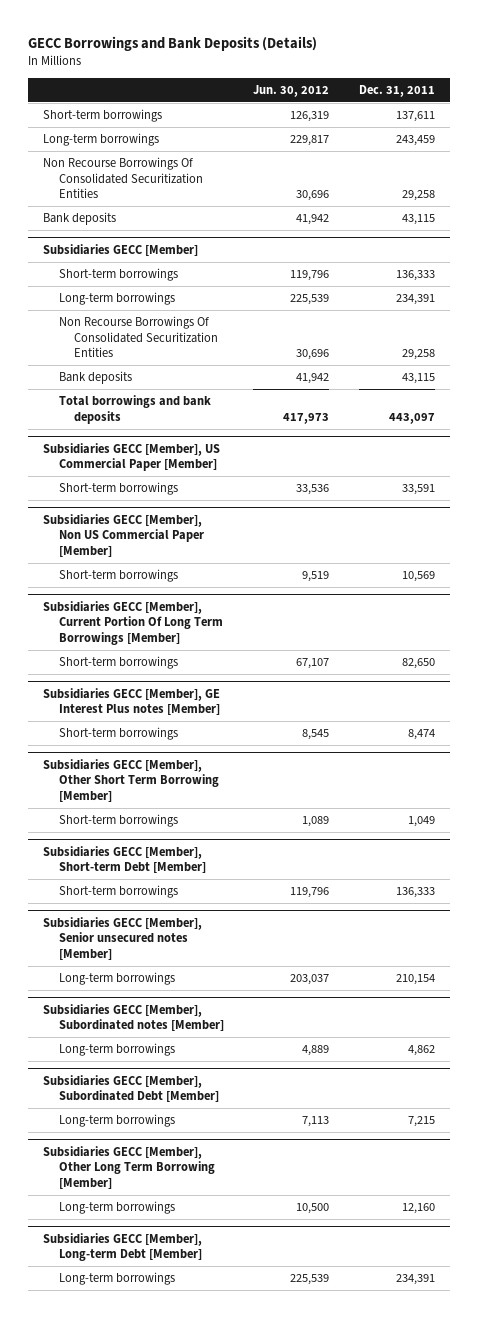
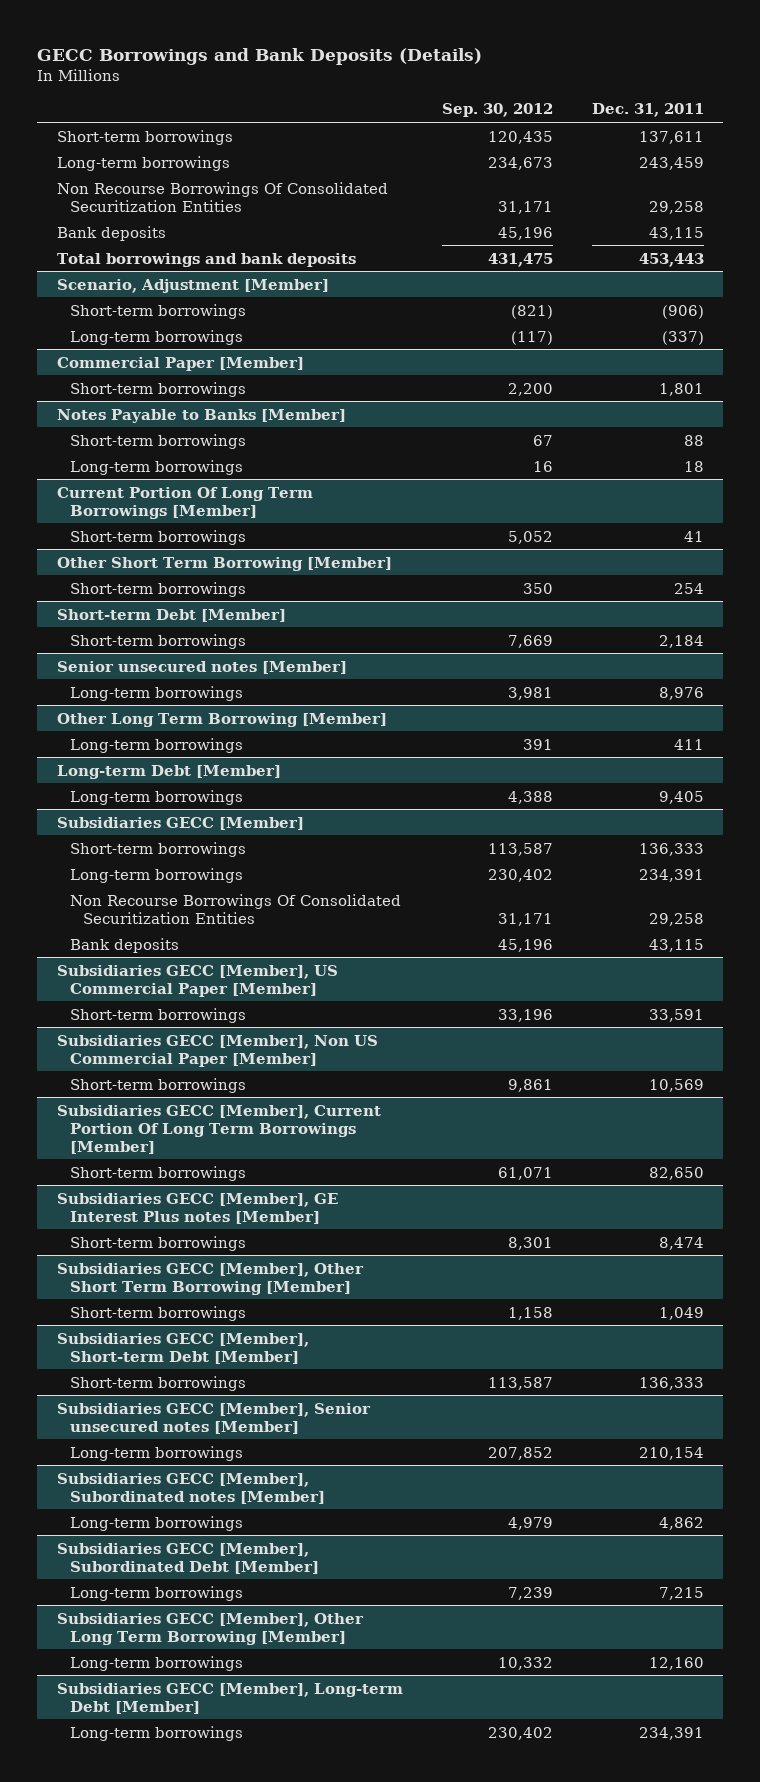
- | Jun. 30, 2012 | Dec. 31, 2011
+ | Sep. 30, 2012 | Dec. 31, 2011
+ Total borrowings and bank deposits | 431,475 | 453,443
+ Scenario, Adjustment [Member]
+ Short-term borrowings | (821) | (906)
+ Long-term borrowings | (117) | (337)
+ Commercial Paper [Member]
+ Short-term borrowings | 2,200 | 1,801
+ Notes Payable to Banks [Member]
+ Short-term borrowings | 67 | 88
+ Long-term borrowings | 16 | 18
+ Current Portion Of Long Term Borrowings [Member]
+ Short-term borrowings | 5,052 | 41
+ Other Short Term Borrowing [Member]
+ Short-term borrowings | 350 | 254
+ Short-term Debt [Member]
+ Short-term borrowings | 7,669 | 2,184
+ Senior unsecured notes [Member]
+ Long-term borrowings | 3,981 | 8,976
+ Other Long Term Borrowing [Member]
+ Long-term borrowings | 391 | 411
+ Long-term Debt [Member]
+ Long-term borrowings | 4,388 | 9,405
@ Subsidiaries GECC [Member]
- Total borrowings and bank deposits | 417,973 | 443,097

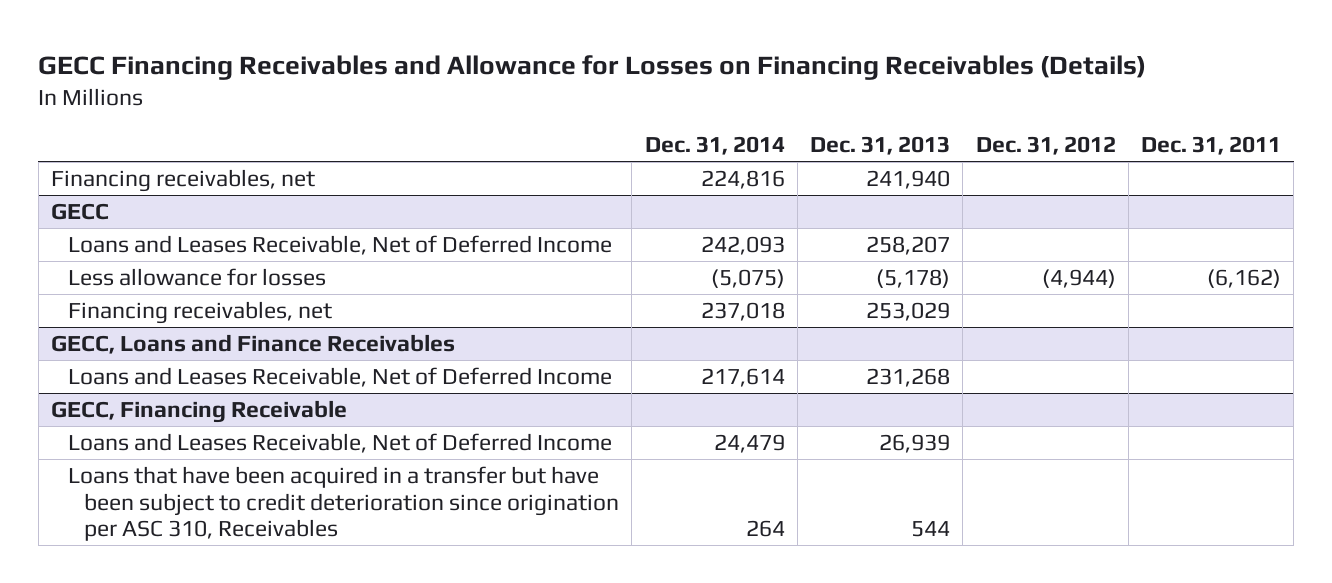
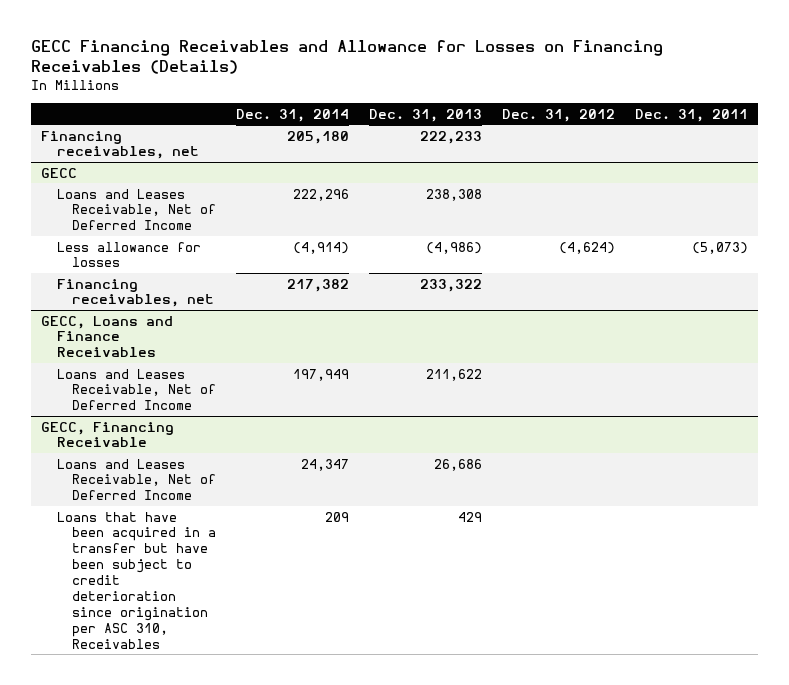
- Financing receivables, net | 224,816 | 241,940 | |
+ Financing receivables, net | 205,180 | 222,233 | |
@ GECC
- Loans and Leases Receivable, Net of Deferred Income | 242,093 | 258,207 | |
- Less allowance for losses | (5,075) | (5,178) | (4,944) | (6,162)
- Financing receivables, net | 237,018 | 253,029 | |
+ Loans and Leases Receivable, Net of Deferred Income | 222,296 | 238,308 | |
+ Less allowance for losses | (4,914) | (4,986) | (4,624) | (5,073)
+ Financing receivables, net | 217,382 | 233,322 | |
@ GECC, Loans and Finance Receivables
- Loans and Leases Receivable, Net of Deferred Income | 217,614 | 231,268 | |
+ Loans and Leases Receivable, Net of Deferred Income | 197,949 | 211,622 | |
@ GECC, Financing Receivable
- Loans and Leases Receivable, Net of Deferred Income | 24,479 | 26,939 | |
- Loans that have been acquired in a transfer but have been subject to credit deterioration since origination per ASC 310, Receivables | 264 | 544 | |
+ Loans and Leases Receivable, Net of Deferred Income | 24,347 | 26,686 | |
+ Loans that have been acquired in a transfer but have been subject to credit deterioration since origination per ASC 310, Receivables | 209 | 429 | |

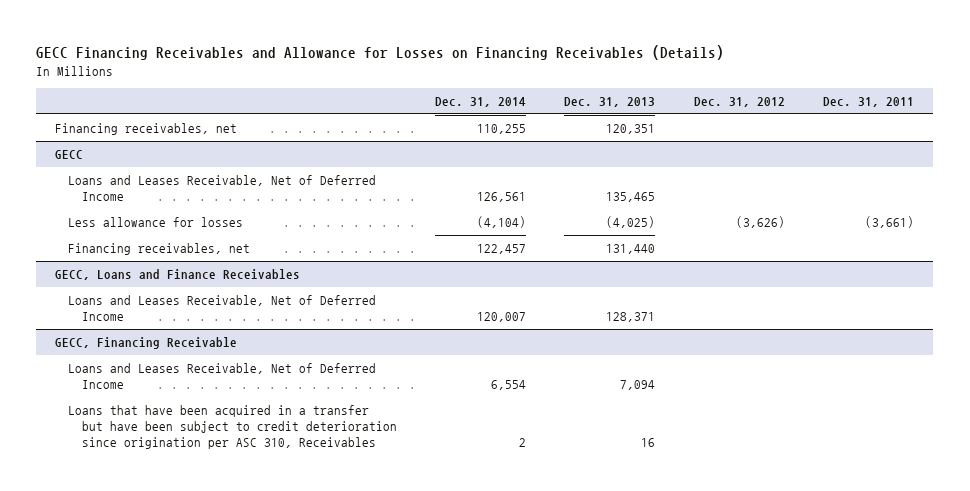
- Financing receivables, net | 205,180 | 222,233 | |
+ Financing receivables, net | 110,255 | 120,351 | |
@ GECC
- Loans and Leases Receivable, Net of Deferred Income | 222,296 | 238,308 | |
- Less allowance for losses | (4,914) | (4,986) | (4,624) | (5,073)
- Financing receivables, net | 217,382 | 233,322 | |
+ Loans and Leases Receivable, Net of Deferred Income | 126,561 | 135,465 | |
+ Less allowance for losses | (4,104) | (4,025) | (3,626) | (3,661)
+ Financing receivables, net | 122,457 | 131,440 | |
@ GECC, Loans and Finance Receivables
- Loans and Leases Receivable, Net of Deferred Income | 197,949 | 211,622 | |
+ Loans and Leases Receivable, Net of Deferred Income | 120,007 | 128,371 | |
@ GECC, Financing Receivable
- Loans and Leases Receivable, Net of Deferred Income | 24,347 | 26,686 | |
- Loans that have been acquired in a transfer but have been subject to credit deterioration since origination per ASC 310, Receivables | 209 | 429 | |
+ Loans and Leases Receivable, Net of Deferred Income | 6,554 | 7,094 | |
+ Loans that have been acquired in a transfer but have been subject to credit deterioration since origination per ASC 310, Receivables | 2 | 16 | |

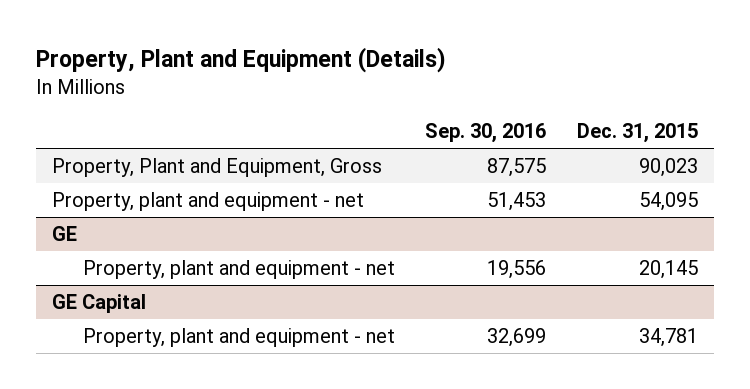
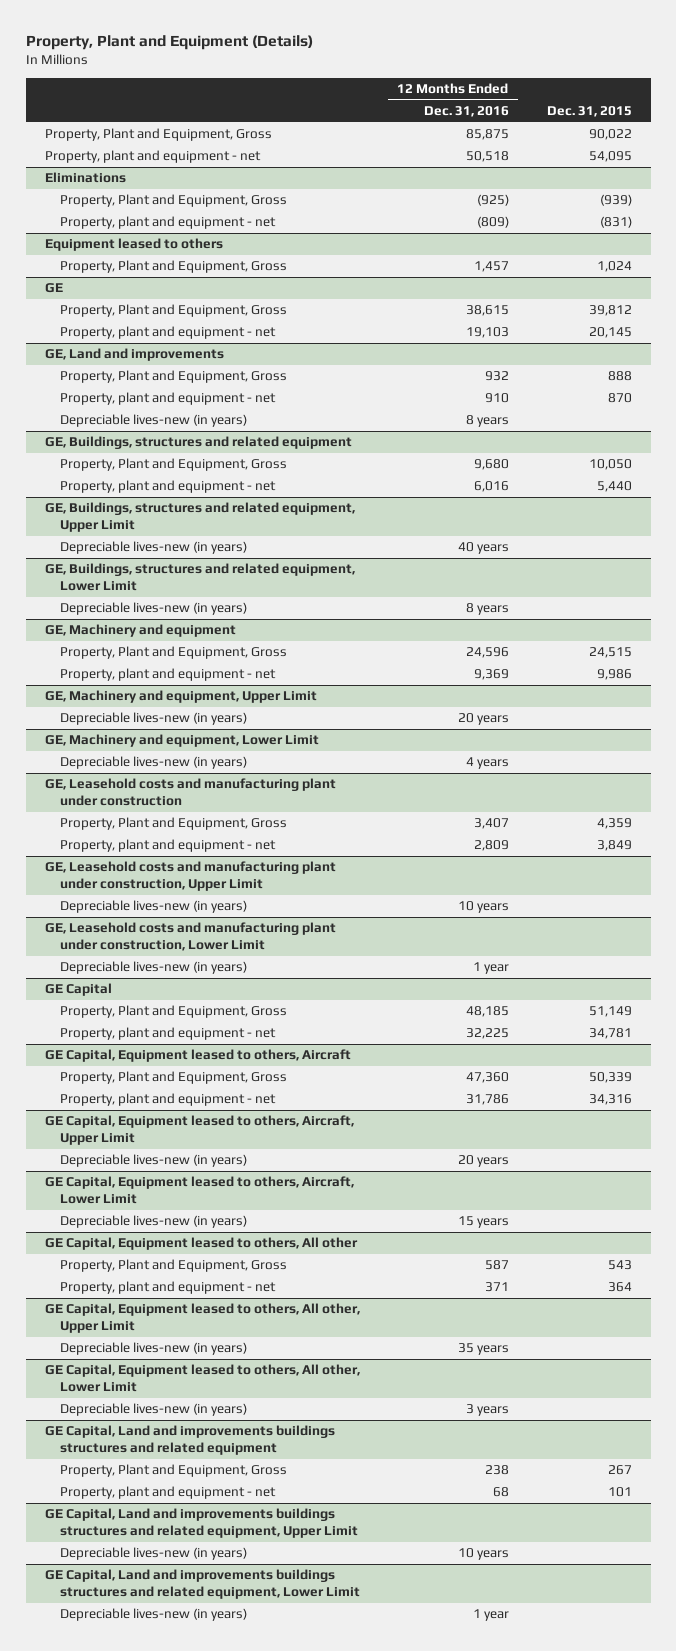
- | Sep. 30, 2016 | Dec. 31, 2015
+ | 12 Months Ended Dec. 31, 2016 | Dec. 31, 2015
- Property, Plant and Equipment, Gross | 87,575 | 90,023
+ Property, Plant and Equipment, Gross | 85,875 | 90,022
+ Eliminations
+ Property, Plant and Equipment, Gross | (925) | (939)
+ Property, plant and equipment - net | (809) | (831)
+ Equipment leased to others
+ Property, Plant and Equipment, Gross | 1,457 | 1,024
@ GE
+ Property, Plant and Equipment, Gross | 38,615 | 39,812
+ GE, Land and improvements
+ Property, Plant and Equipment, Gross | 932 | 888
+ Property, plant and equipment - net | 910 | 870
+ Depreciable lives-new (in years) | 8 years |
+ GE, Buildings, structures and related equipment
+ Property, Plant and Equipment, Gross | 9,680 | 10,050
+ Property, plant and equipment - net | 6,016 | 5,440
+ GE, Buildings, structures and related equipment, Upper Limit
+ Depreciable lives-new (in years) | 40 years |
+ GE, Buildings, structures and related equipment, Lower Limit
+ Depreciable lives-new (in years) | 8 years |
+ GE, Machinery and equipment
+ Property, Plant and Equipment, Gross | 24,596 | 24,515
+ Property, plant and equipment - net | 9,369 | 9,986
+ GE, Machinery and equipment, Upper Limit
+ Depreciable lives-new (in years) | 20 years |
+ GE, Machinery and equipment, Lower Limit
+ Depreciable lives-new (in years) | 4 years |
+ GE, Leasehold costs and manufacturing plant under construction
+ Property, Plant and Equipment, Gross | 3,407 | 4,359
+ Property, plant and equipment - net | 2,809 | 3,849
+ GE, Leasehold costs and manufacturing plant under construction, Upper Limit
+ Depreciable lives-new (in years) | 10 years |
+ GE, Leasehold costs and manufacturing plant under construction, Lower Limit
+ Depreciable lives-new (in years) | 1 year |
@ GE Capital
+ Property, Plant and Equipment, Gross | 48,185 | 51,149
+ GE Capital, Equipment leased to others, Aircraft
+ Property, Plant and Equipment, Gross | 47,360 | 50,339
+ Property, plant and equipment - net | 31,786 | 34,316
+ GE Capital, Equipment leased to others, Aircraft, Upper Limit
+ Depreciable lives-new (in years) | 20 years |
+ GE Capital, Equipment leased to others, Aircraft, Lower Limit
+ Depreciable lives-new (in years) | 15 years |
+ GE Capital, Equipment leased to others, All other
+ Property, Plant and Equipment, Gross | 587 | 543
+ Property, plant and equipment - net | 371 | 364
+ GE Capital, Equipment leased to others, All other, Upper Limit
+ Depreciable lives-new (in years) | 35 years |
+ GE Capital, Equipment leased to others, All other, Lower Limit
+ Depreciable lives-new (in years) | 3 years |
+ GE Capital, Land and improvements buildings structures and related equipment
+ Property, Plant and Equipment, Gross | 238 | 267
+ Property, plant and equipment - net | 68 | 101
+ GE Capital, Land and improvements buildings structures and related equipment, Upper Limit
+ Depreciable lives-new (in years) | 10 years |
+ GE Capital, Land and improvements buildings structures and related equipment, Lower Limit
+ Depreciable lives-new (in years) | 1 year |

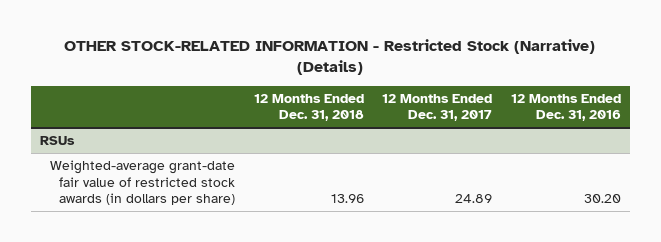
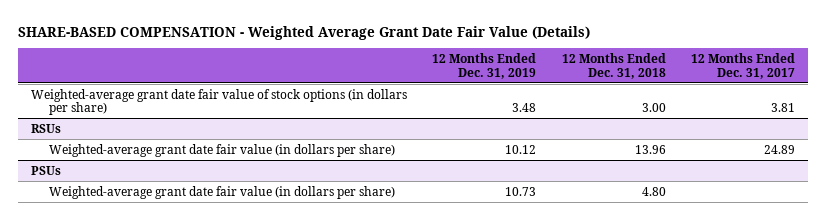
- OTHER STOCK-RELATED INFORMATION - Restricted Stock (Narrative) (Details)
+ SHARE-BASED COMPENSATION - Weighted Average Grant Date Fair Value (Details)
- | 12 Months Ended Dec. 31, 2018 | 12 Months Ended Dec. 31, 2017 | 12 Months Ended Dec. 31, 2016
+ | 12 Months Ended Dec. 31, 2019 | 12 Months Ended Dec. 31, 2018 | 12 Months Ended Dec. 31, 2017
+ Weighted-average grant date fair value of stock options (in dollars per share) | 3.48 | 3.00 | 3.81
@ RSUs
- Weighted-average grant-date fair value of restricted stock awards (in dollars per share) | 13.96 | 24.89 | 30.20
+ Weighted-average grant date fair value (in dollars per share) | 10.12 | 13.96 | 24.89
+ PSUs
+ Weighted-average grant date fair value (in dollars per share) | 10.73 | 4.80 |

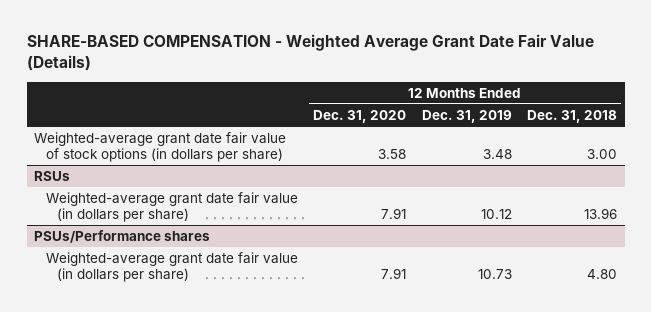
- | 12 Months Ended Dec. 31, 2019 | 12 Months Ended Dec. 31, 2018 | 12 Months Ended Dec. 31, 2017
+ | 12 Months Ended Dec. 31, 2020 | 12 Months Ended Dec. 31, 2019 | 12 Months Ended Dec. 31, 2018
- PSUs
+ PSUs/Performance shares

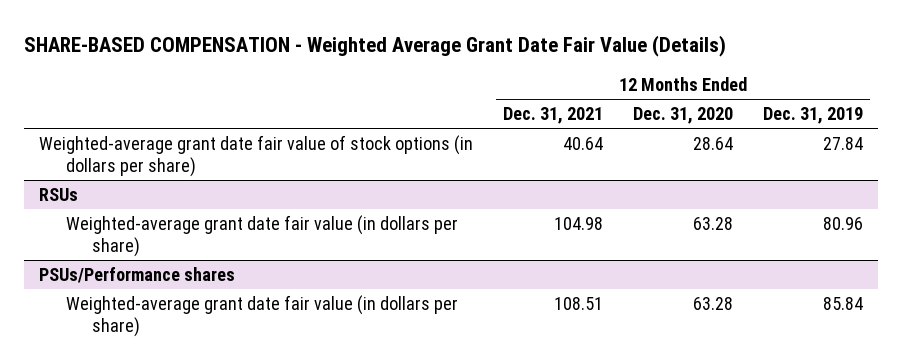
- | 12 Months Ended Dec. 31, 2020 | 12 Months Ended Dec. 31, 2019 | 12 Months Ended Dec. 31, 2018
+ | 12 Months Ended Dec. 31, 2021 | 12 Months Ended Dec. 31, 2020 | 12 Months Ended Dec. 31, 2019
- Weighted-average grant date fair value of stock options (in dollars per share) | 3.58 | 3.48 | 3.00
+ Weighted-average grant date fair value of stock options (in dollars per share) | 40.64 | 28.64 | 27.84
@ RSUs
- Weighted-average grant date fair value (in dollars per share) | 7.91 | 10.12 | 13.96
+ Weighted-average grant date fair value (in dollars per share) | 104.98 | 63.28 | 80.96
@ PSUs/Performance shares
- Weighted-average grant date fair value (in dollars per share) | 7.91 | 10.73 | 4.80
+ Weighted-average grant date fair value (in dollars per share) | 108.51 | 63.28 | 85.84

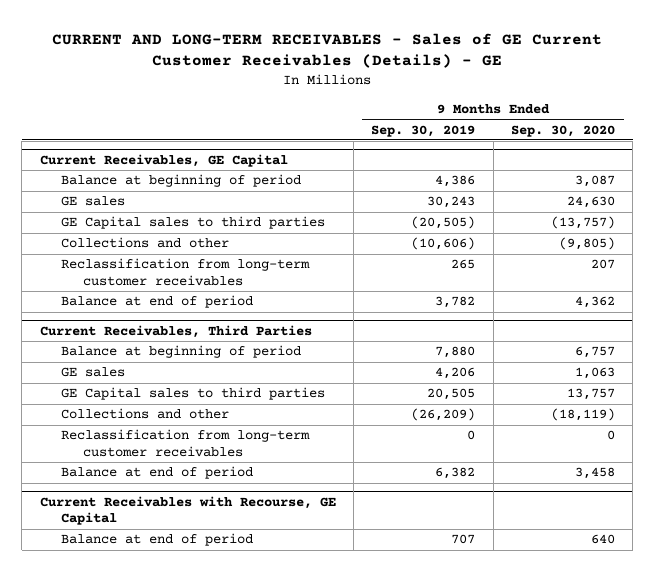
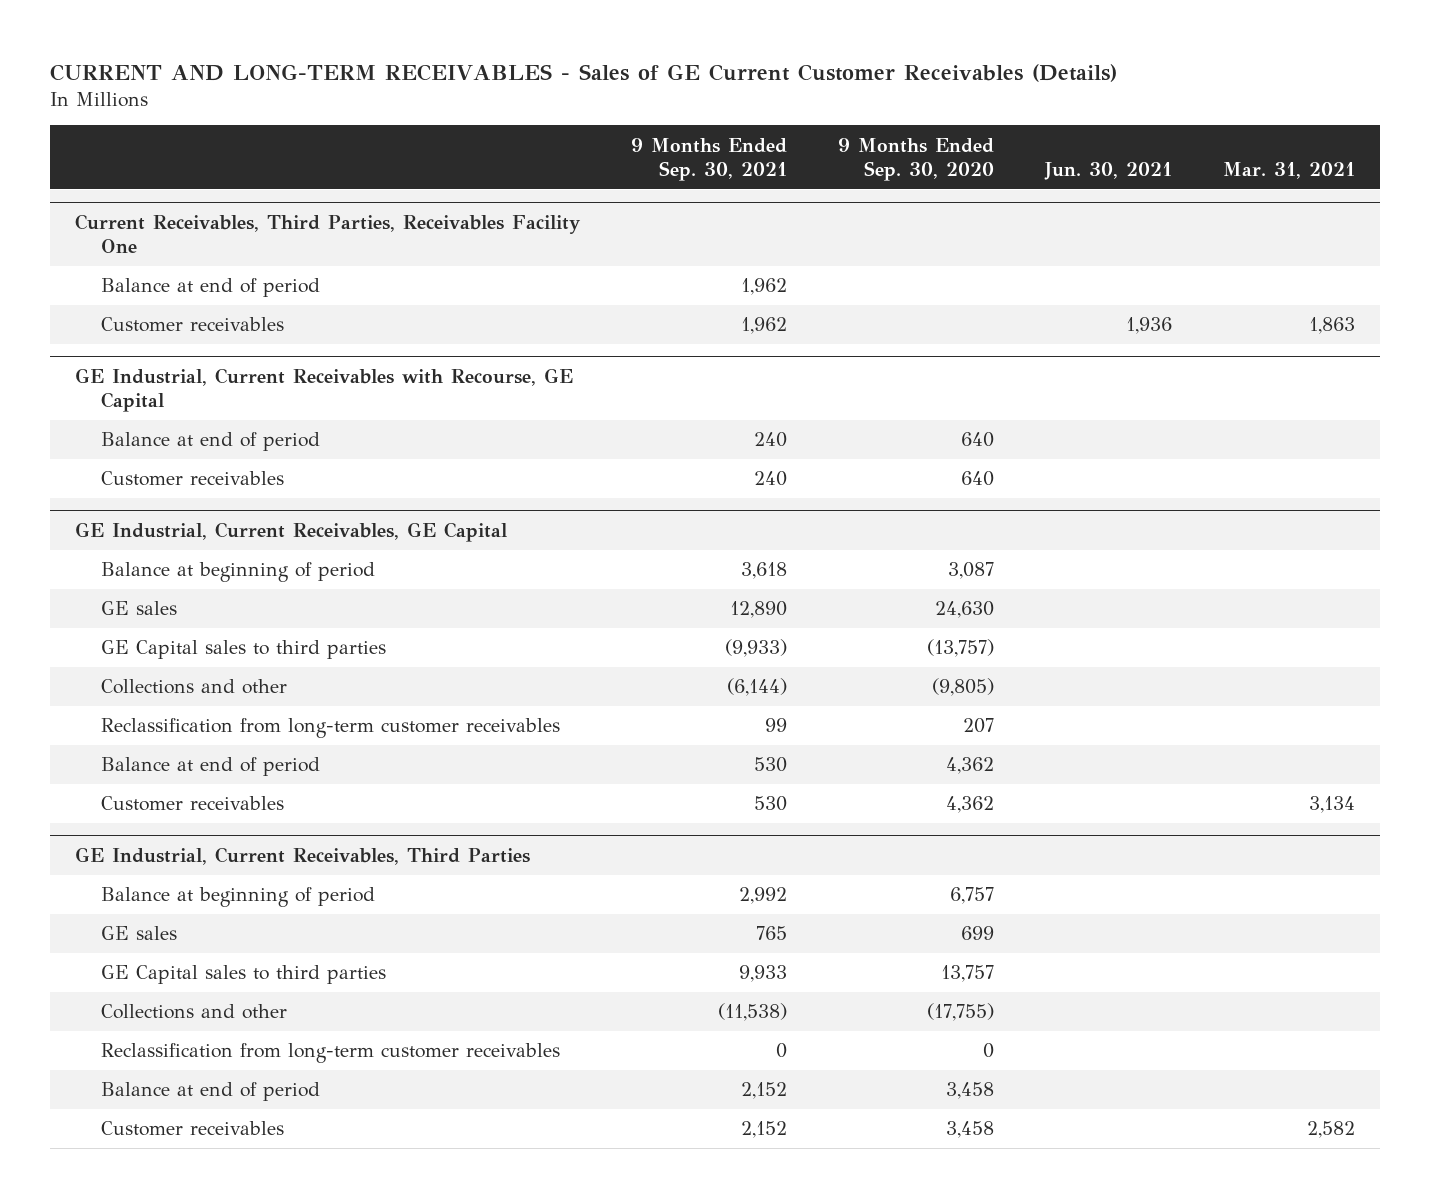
- CURRENT AND LONG-TERM RECEIVABLES - Sales of GE Current Customer Receivables (Details) - GE
+ CURRENT AND LONG-TERM RECEIVABLES - Sales of GE Current Customer Receivables (Details)
- | 9 Months Ended Sep. 30, 2019 | 9 Months Ended Sep. 30, 2020
+ | 9 Months Ended Sep. 30, 2021 | 9 Months Ended Sep. 30, 2020 | Jun. 30, 2021 | Mar. 31, 2021
- Current Receivables, GE Capital
+ Current Receivables, Third Parties, Receivables Facility One
+ Balance at end of period | 1,962 | | |
+ Customer receivables | 1,962 | | 1,936 | 1,863
+ GE Industrial, Current Receivables with Recourse, GE Capital
+ Balance at end of period | 240 | 640 | |
+ Customer receivables | 240 | 640 | |
+ GE Industrial, Current Receivables, GE Capital
- Current Receivables, Third Parties
+ Customer receivables | 530 | 4,362 | | 3,134
+ GE Industrial, Current Receivables, Third Parties
- GE sales | 4,206 | 1,063
+ GE sales | 765 | 699 | |
- Collections and other | (26,209) | (18,119)
+ Collections and other | (11,538) | (17,755) | |
- Current Receivables with Recourse, GE Capital
- Balance at end of period | 707 | 640
+ Customer receivables | 2,152 | 3,458 | | 2,582

